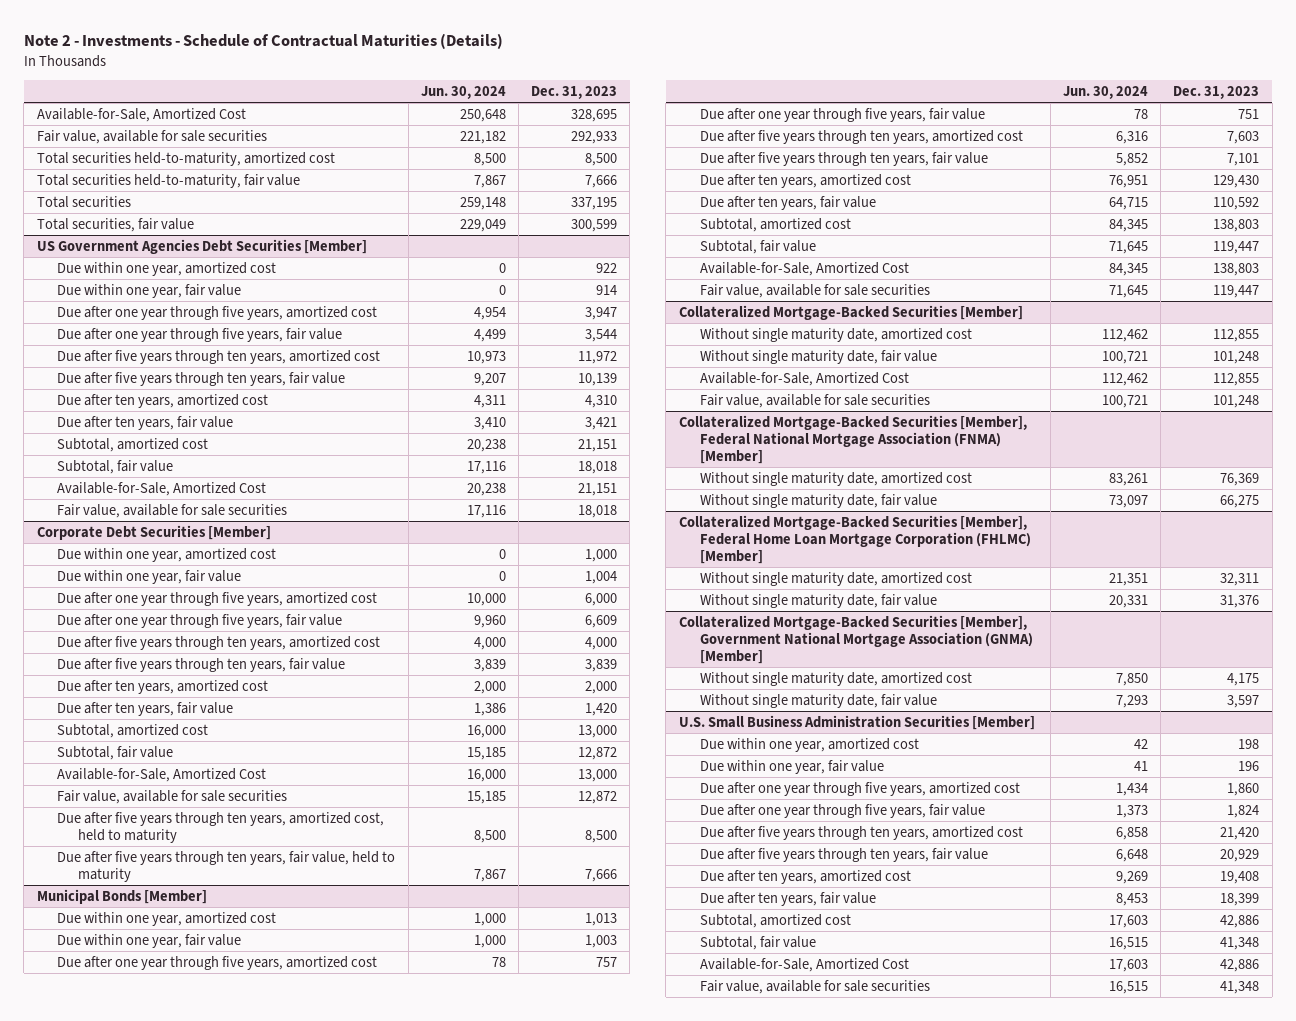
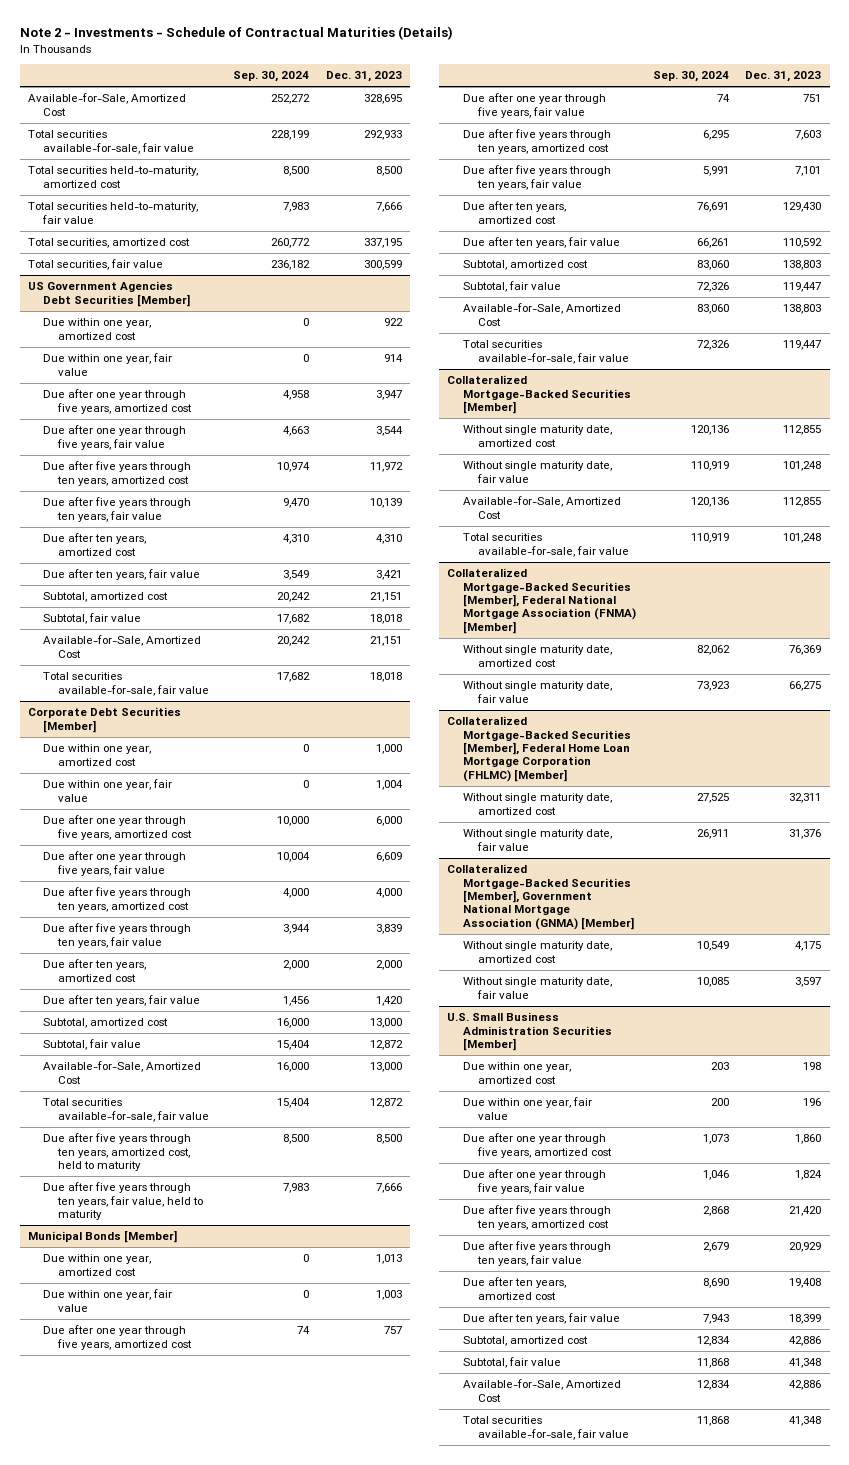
- | Jun. 30, 2024 | Dec. 31, 2023
+ | Sep. 30, 2024 | Dec. 31, 2023
- Fair value, available for sale securities | 221,182 | 292,933
+ Total securities available-for-sale, fair value | 228,199 | 292,933
- Total securities | 259,148 | 337,195
+ Total securities, amortized cost | 260,772 | 337,195
@ US Government Agencies Debt Securities [Member]
- Fair value, available for sale securities | 17,116 | 18,018
+ Total securities available-for-sale, fair value | 17,682 | 18,018
@ Corporate Debt Securities [Member]
- Fair value, available for sale securities | 15,185 | 12,872
+ Total securities available-for-sale, fair value | 15,404 | 12,872
@ Municipal Bonds [Member]
- Fair value, available for sale securities | 71,645 | 119,447
+ Total securities available-for-sale, fair value | 72,326 | 119,447
@ Collateralized Mortgage-Backed Securities [Member]
- Fair value, available for sale securities | 100,721 | 101,248
+ Total securities available-for-sale, fair value | 110,919 | 101,248
@ U.S. Small Business Administration Securities [Member]
- Fair value, available for sale securities | 16,515 | 41,348
+ Total securities available-for-sale, fair value | 11,868 | 41,348

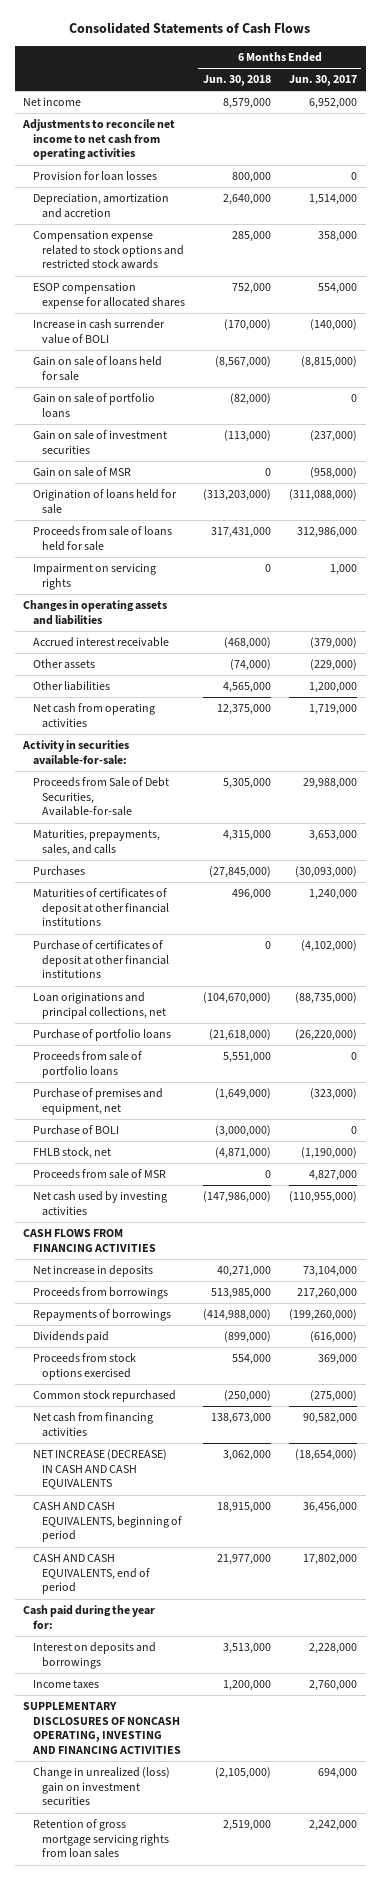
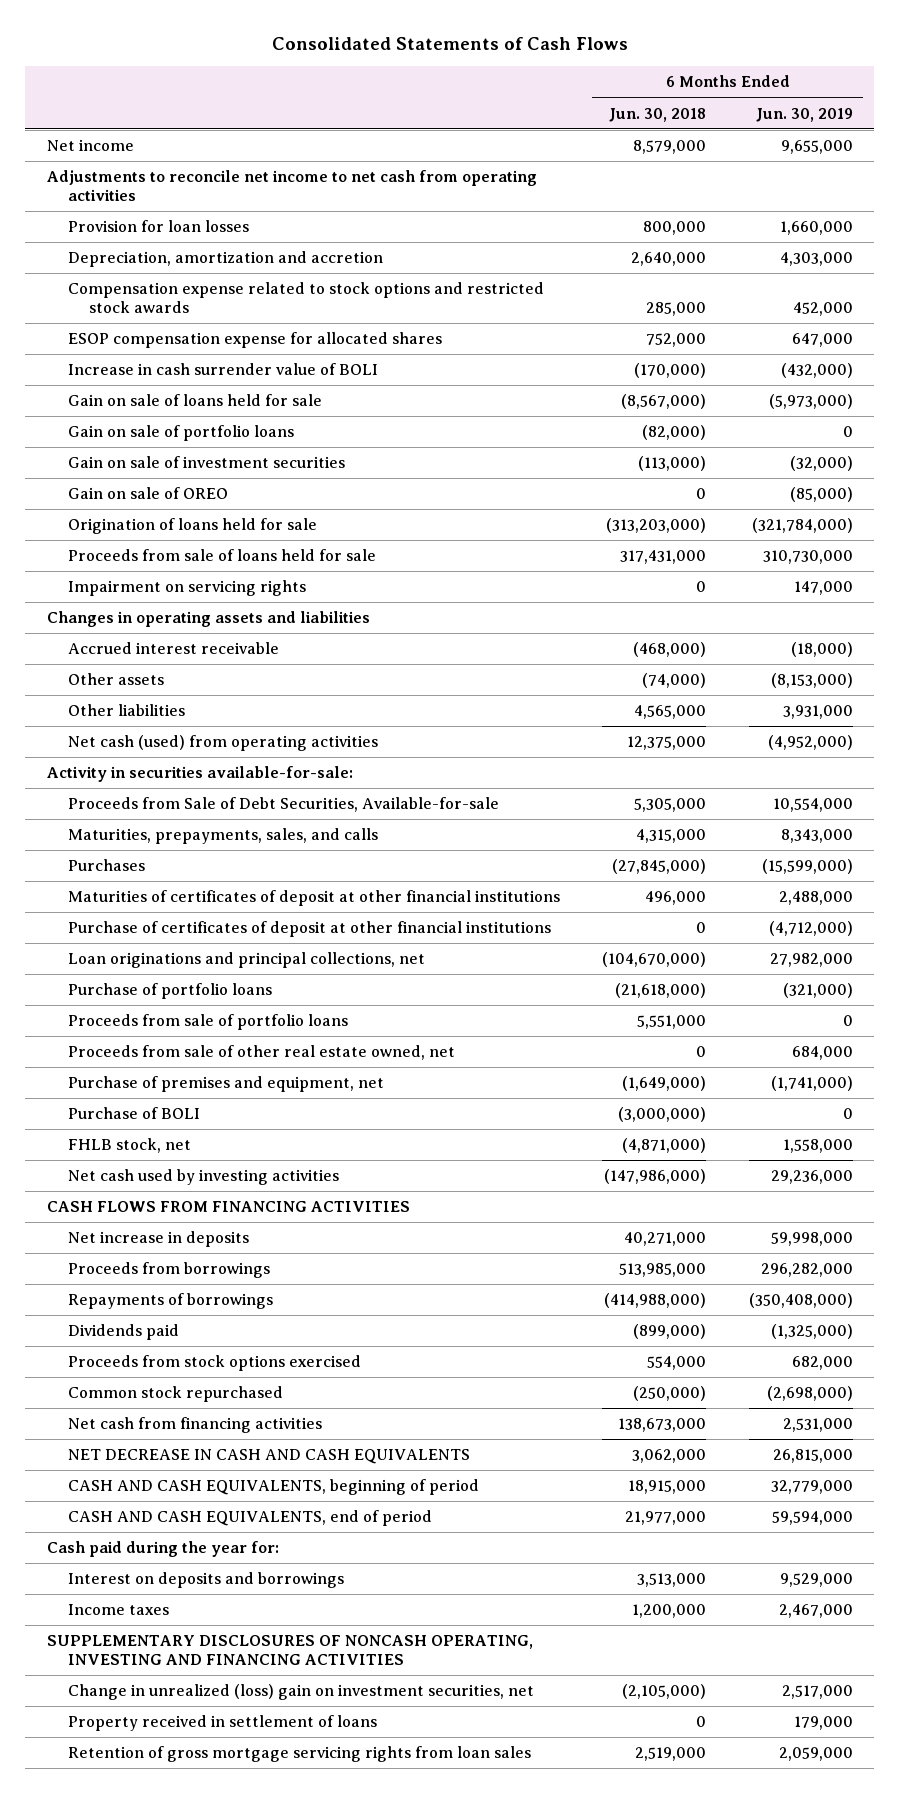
- | 6 Months Ended Jun. 30, 2018 | 6 Months Ended Jun. 30, 2017
+ | 6 Months Ended Jun. 30, 2018 | 6 Months Ended Jun. 30, 2019
- Gain on sale of MSR | 0 | (958,000)
+ Gain on sale of OREO | 0 | (85,000)
- Net cash from operating activities | 12,375,000 | 1,719,000
+ Net cash (used) from operating activities | 12,375,000 | (4,952,000)
+ Proceeds from sale of other real estate owned, net | 0 | 684,000
- Proceeds from sale of MSR | 0 | 4,827,000
- NET INCREASE (DECREASE) IN CASH AND CASH EQUIVALENTS | 3,062,000 | (18,654,000)
+ NET DECREASE IN CASH AND CASH EQUIVALENTS | 3,062,000 | 26,815,000
- Change in unrealized (loss) gain on investment securities | (2,105,000) | 694,000
+ Change in unrealized (loss) gain on investment securities, net | (2,105,000) | 2,517,000
+ Property received in settlement of loans | 0 | 179,000

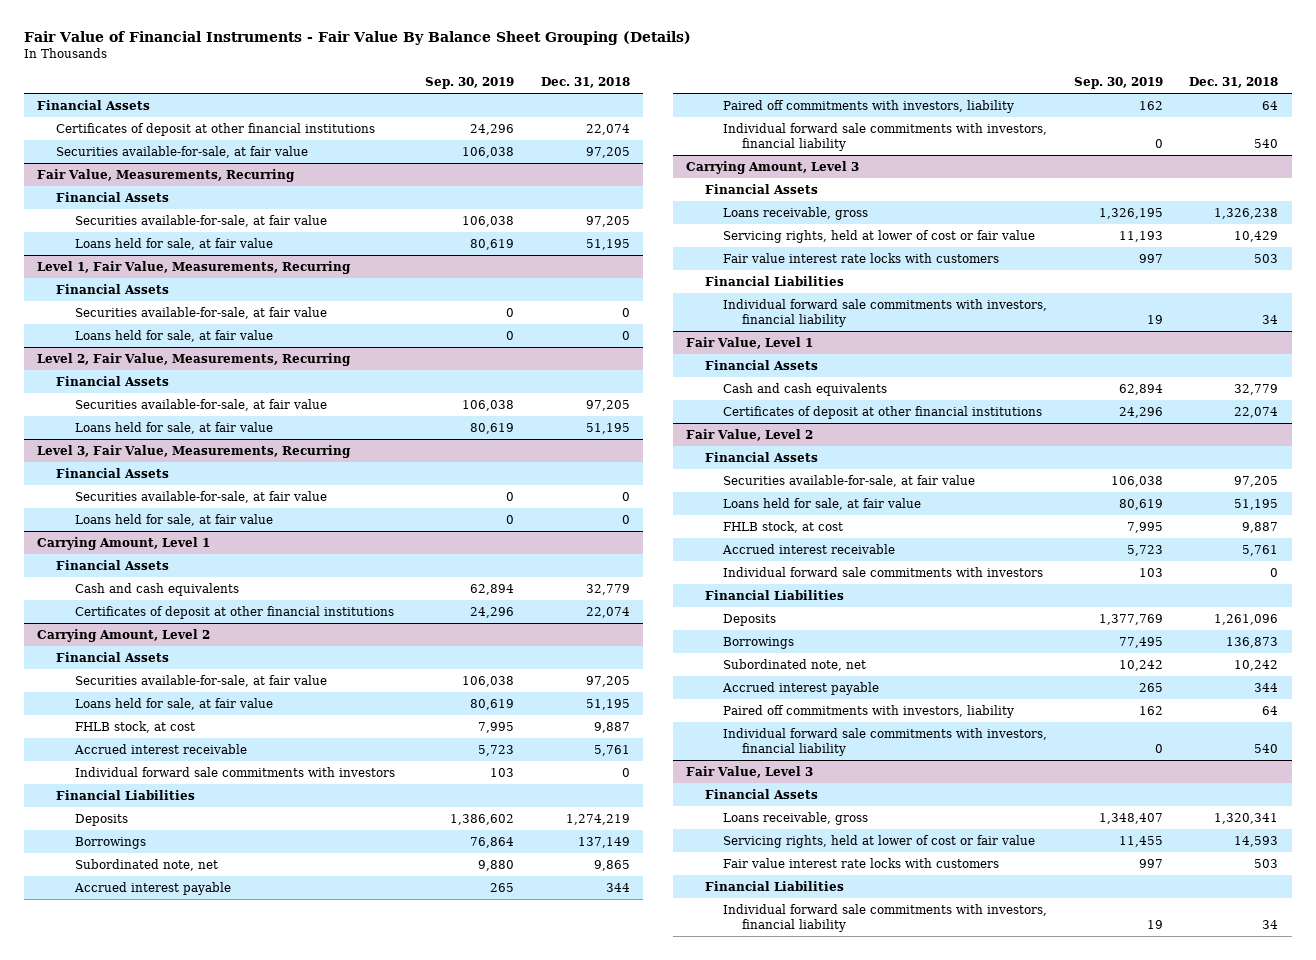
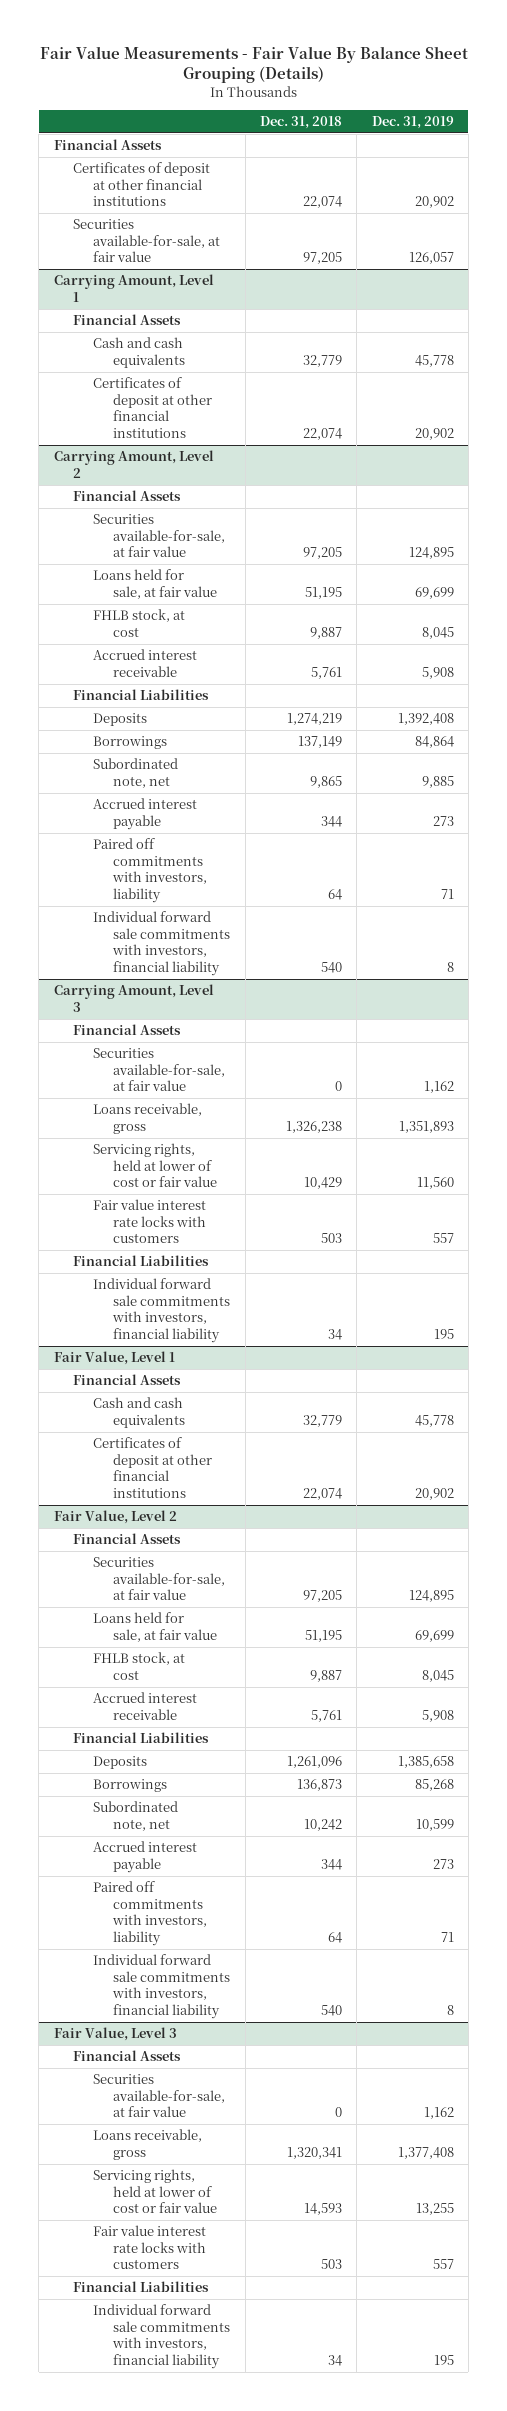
- Fair Value of Financial Instruments - Fair Value By Balance Sheet Grouping (Details)
+ Fair Value Measurements - Fair Value By Balance Sheet Grouping (Details)
- | Sep. 30, 2019 | Dec. 31, 2018
+ | Dec. 31, 2018 | Dec. 31, 2019
- Fair Value, Measurements, Recurring
- Financial Assets
- Securities available-for-sale, at fair value | 106,038 | 97,205
- Loans held for sale, at fair value | 80,619 | 51,195
- Level 1, Fair Value, Measurements, Recurring
- Financial Assets
- Securities available-for-sale, at fair value | 0 | 0
- Loans held for sale, at fair value | 0 | 0
- Level 2, Fair Value, Measurements, Recurring
- Financial Assets
- Securities available-for-sale, at fair value | 106,038 | 97,205
- Loans held for sale, at fair value | 80,619 | 51,195
- Level 3, Fair Value, Measurements, Recurring
- Financial Assets
- Securities available-for-sale, at fair value | 0 | 0
- Loans held for sale, at fair value | 0 | 0
@ Carrying Amount, Level 2
- Individual forward sale commitments with investors | 103 | 0
@ Carrying Amount, Level 3
+ Securities available-for-sale, at fair value | 0 | 1,162
@ Fair Value, Level 2
- Individual forward sale commitments with investors | 103 | 0
@ Fair Value, Level 3
+ Securities available-for-sale, at fair value | 0 | 1,162

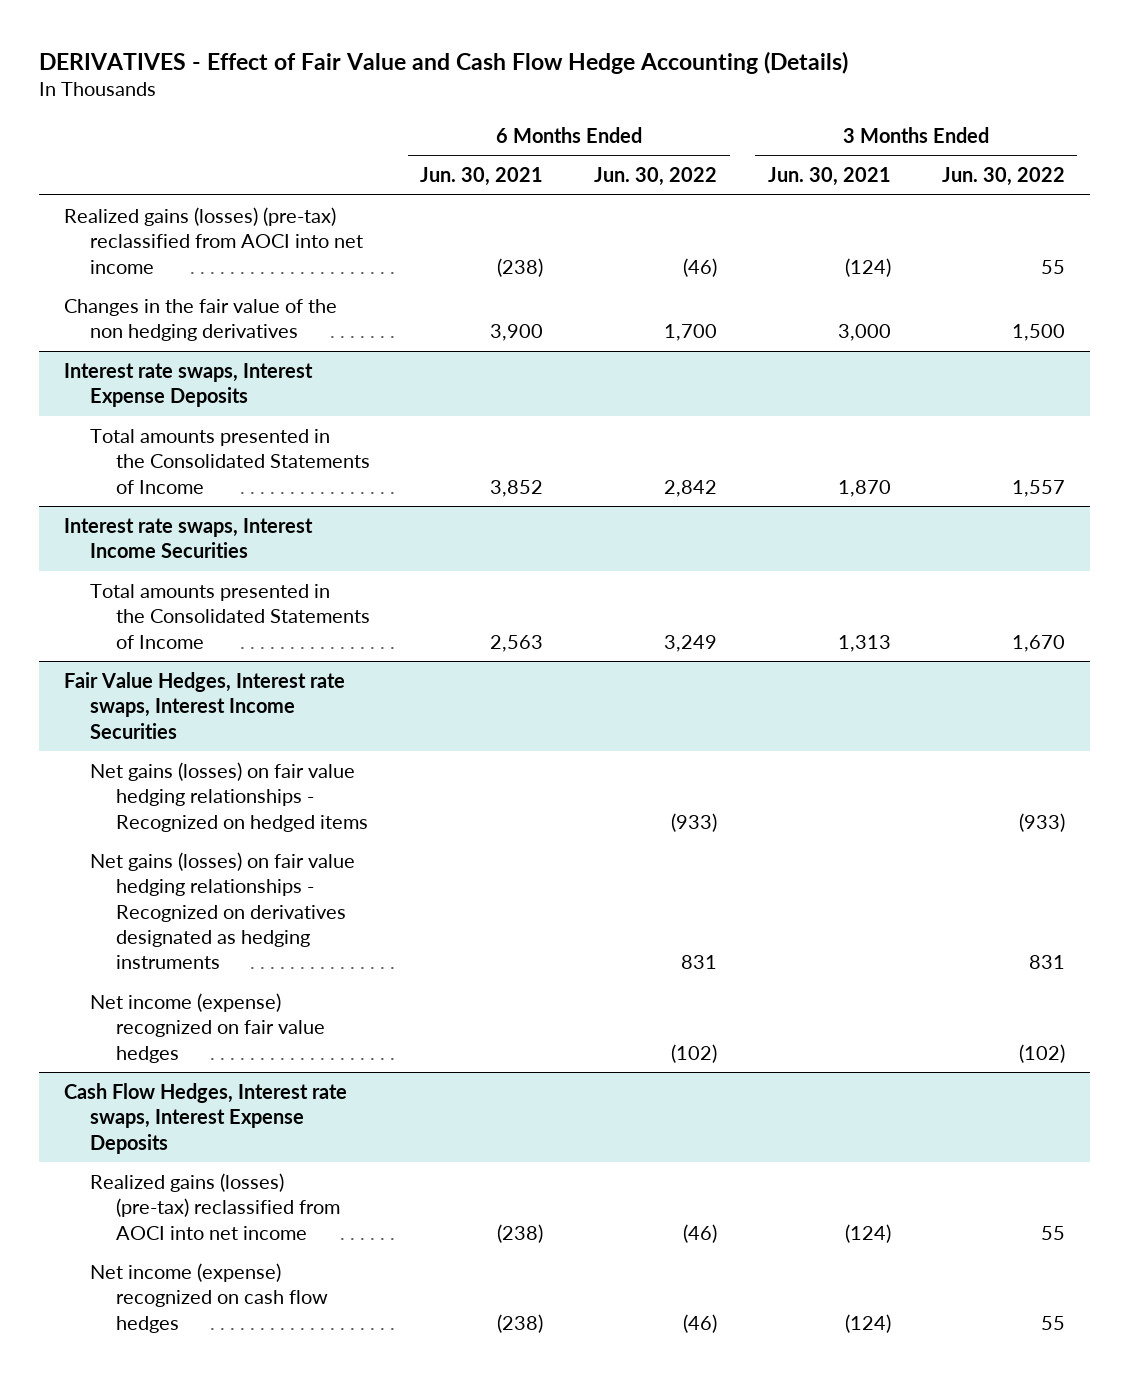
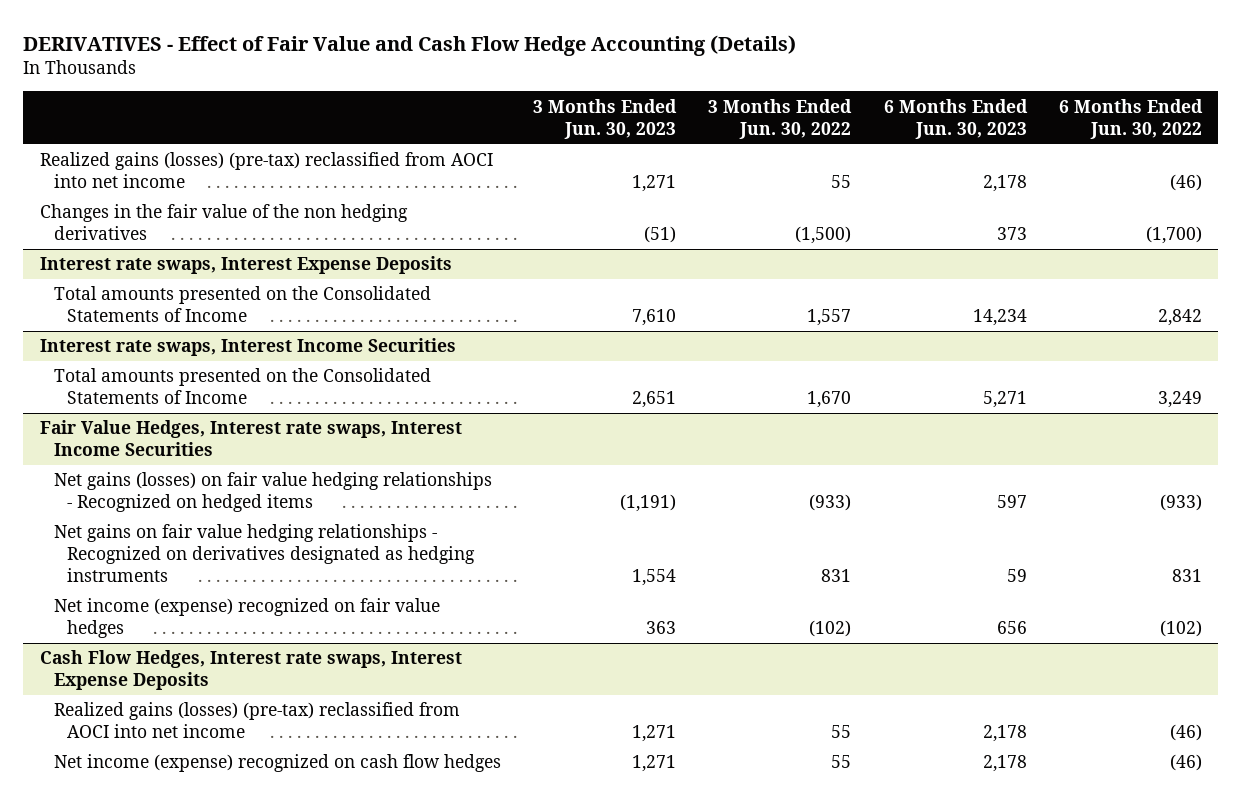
- | 6 Months Ended Jun. 30, 2021 | 6 Months Ended Jun. 30, 2022 | 3 Months Ended Jun. 30, 2021 | 3 Months Ended Jun. 30, 2022
+ | 3 Months Ended Jun. 30, 2023 | 3 Months Ended Jun. 30, 2022 | 6 Months Ended Jun. 30, 2023 | 6 Months Ended Jun. 30, 2022
- Changes in the fair value of the non hedging derivatives | 3,900 | 1,700 | 3,000 | 1,500
+ Changes in the fair value of the non hedging derivatives | (51) | (1,500) | 373 | (1,700)
@ Interest rate swaps, Interest Expense Deposits
- Total amounts presented in the Consolidated Statements of Income | 3,852 | 2,842 | 1,870 | 1,557
+ Total amounts presented on the Consolidated Statements of Income | 7,610 | 1,557 | 14,234 | 2,842
@ Interest rate swaps, Interest Income Securities
- Total amounts presented in the Consolidated Statements of Income | 2,563 | 3,249 | 1,313 | 1,670
+ Total amounts presented on the Consolidated Statements of Income | 2,651 | 1,670 | 5,271 | 3,249
@ Fair Value Hedges, Interest rate swaps, Interest Income Securities
- Net gains (losses) on fair value hedging relationships - Recognized on derivatives designated as hedging instruments | | 831 | | 831
+ Net gains on fair value hedging relationships - Recognized on derivatives designated as hedging instruments | 1,554 | 831 | 59 | 831

